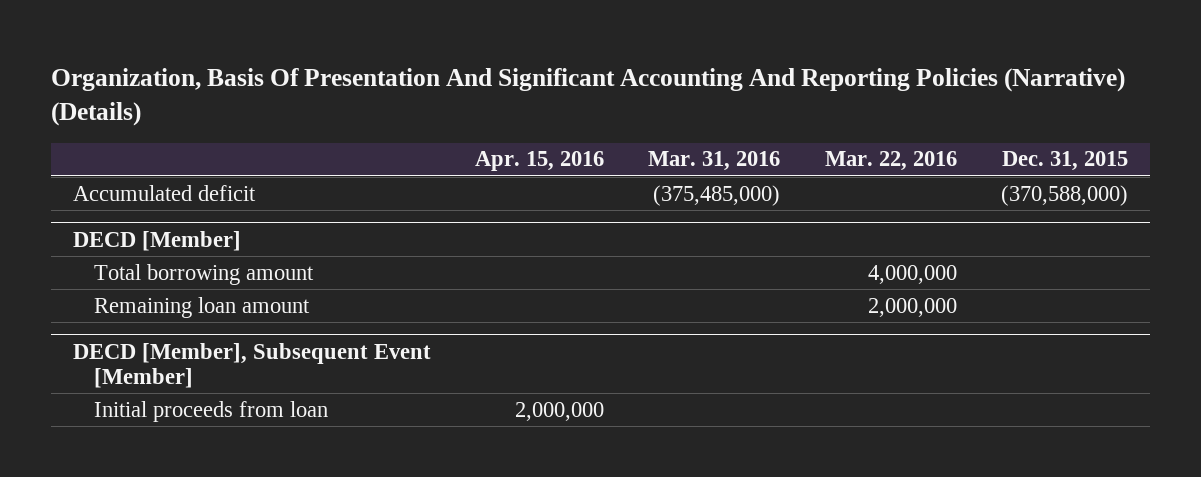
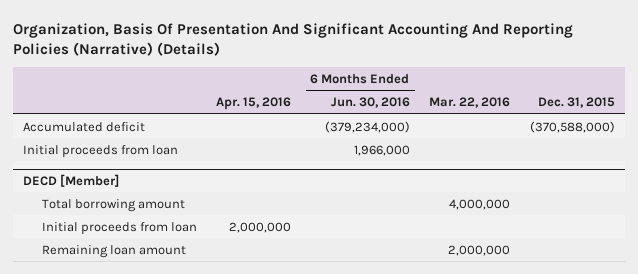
- | Apr. 15, 2016 | Mar. 31, 2016 | Mar. 22, 2016 | Dec. 31, 2015
+ | Apr. 15, 2016 | 6 Months Ended Jun. 30, 2016 | Mar. 22, 2016 | Dec. 31, 2015
+ Initial proceeds from loan | | 1,966,000 | |
@ DECD [Member]
+ Initial proceeds from loan | 2,000,000 | | |
- DECD [Member], Subsequent Event [Member]
- Initial proceeds from loan | 2,000,000 | | |

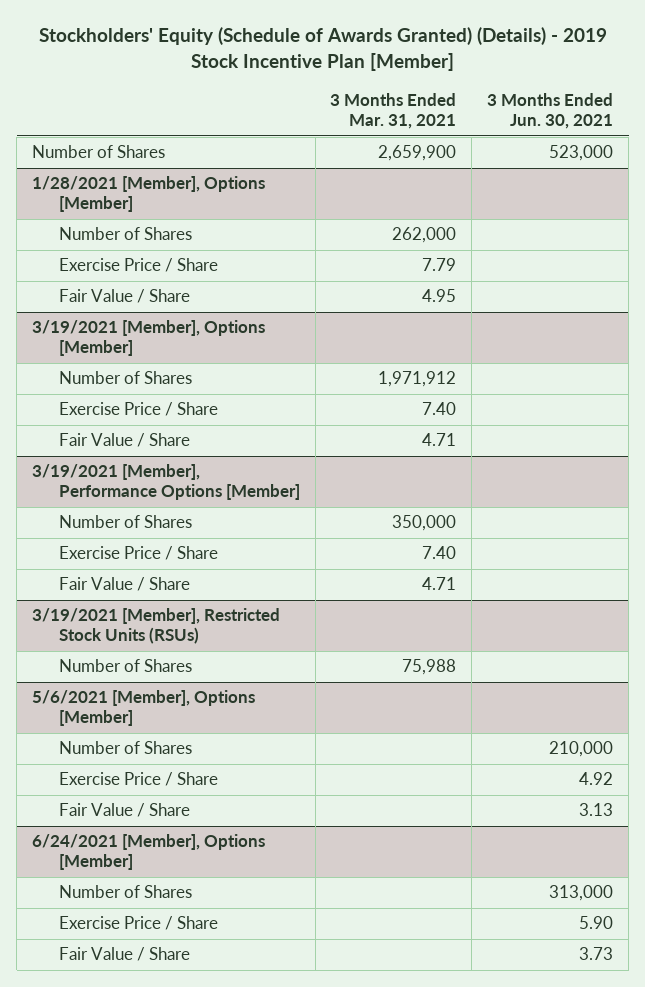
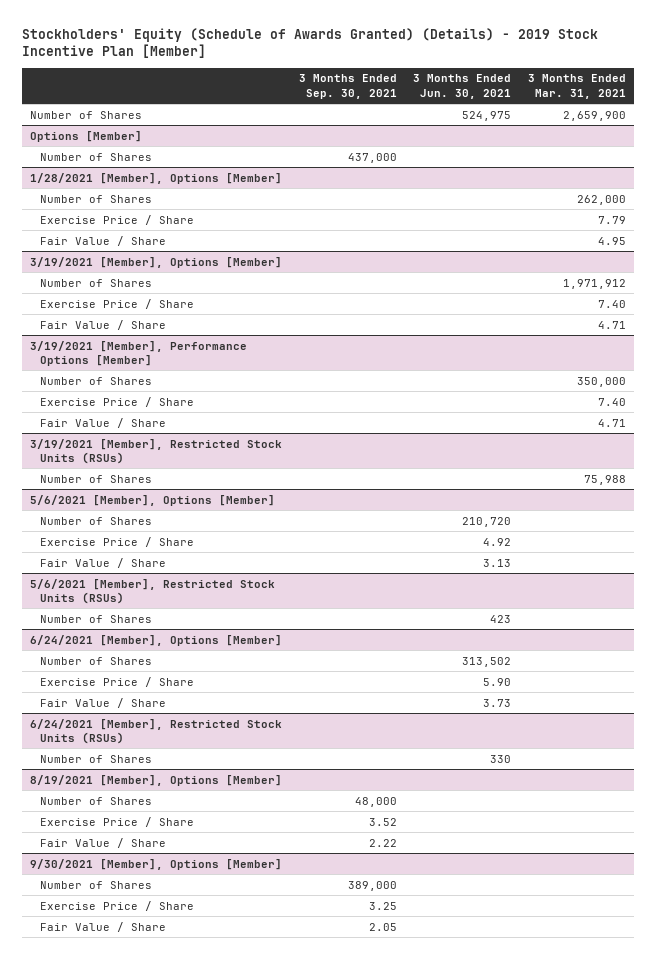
- | 3 Months Ended Mar. 31, 2021 | 3 Months Ended Jun. 30, 2021
+ | 3 Months Ended Sep. 30, 2021 | 3 Months Ended Jun. 30, 2021 | 3 Months Ended Mar. 31, 2021
- Number of Shares | 2,659,900 | 523,000
+ Number of Shares | | 524,975 | 2,659,900
+ Options [Member]
+ Number of Shares | 437,000 | |
@ 5/6/2021 [Member], Options [Member]
- Number of Shares | | 210,000
+ Number of Shares | | 210,720 |
+ 5/6/2021 [Member], Restricted Stock Units (RSUs)
+ Number of Shares | | 423 |
@ 6/24/2021 [Member], Options [Member]
- Number of Shares | | 313,000
+ Number of Shares | | 313,502 |
+ 6/24/2021 [Member], Restricted Stock Units (RSUs)
+ Number of Shares | | 330 |
+ 8/19/2021 [Member], Options [Member]
+ Number of Shares | 48,000 | |
+ Exercise Price / Share | 3.52 | |
+ Fair Value / Share | 2.22 | |
+ 9/30/2021 [Member], Options [Member]
+ Number of Shares | 389,000 | |
+ Exercise Price / Share | 3.25 | |
+ Fair Value / Share | 2.05 | |

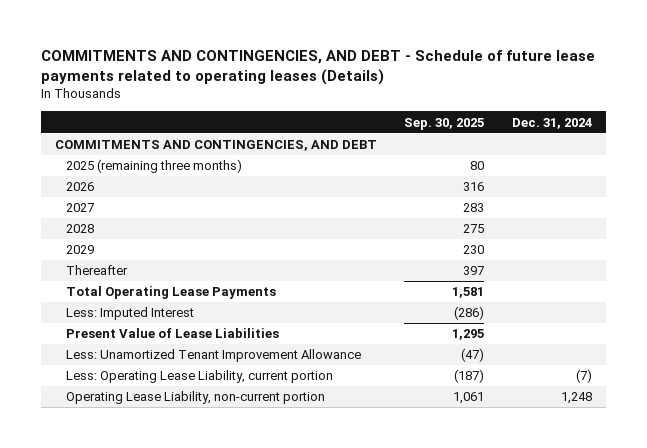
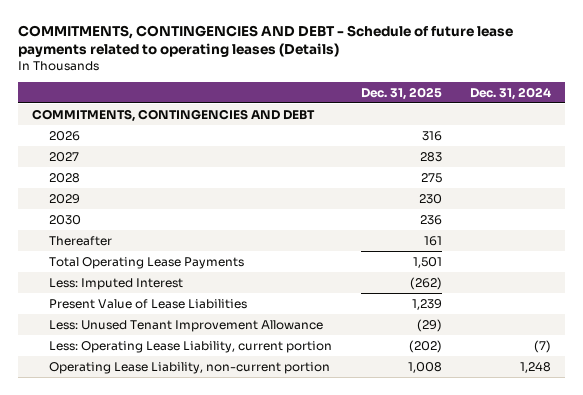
- COMMITMENTS AND CONTINGENCIES, AND DEBT - Schedule of future lease payments related to operating leases (Details)
+ COMMITMENTS, CONTINGENCIES AND DEBT - Schedule of future lease payments related to operating leases (Details)
- | Sep. 30, 2025 | Dec. 31, 2024
+ | Dec. 31, 2025 | Dec. 31, 2024
- COMMITMENTS AND CONTINGENCIES, AND DEBT
- 2025 (remaining three months) | 80 |
+ COMMITMENTS, CONTINGENCIES AND DEBT
+ 2030 | 236 |
- Less: Unamortized Tenant Improvement Allowance | (47) |
+ Less: Unused Tenant Improvement Allowance | (29) |

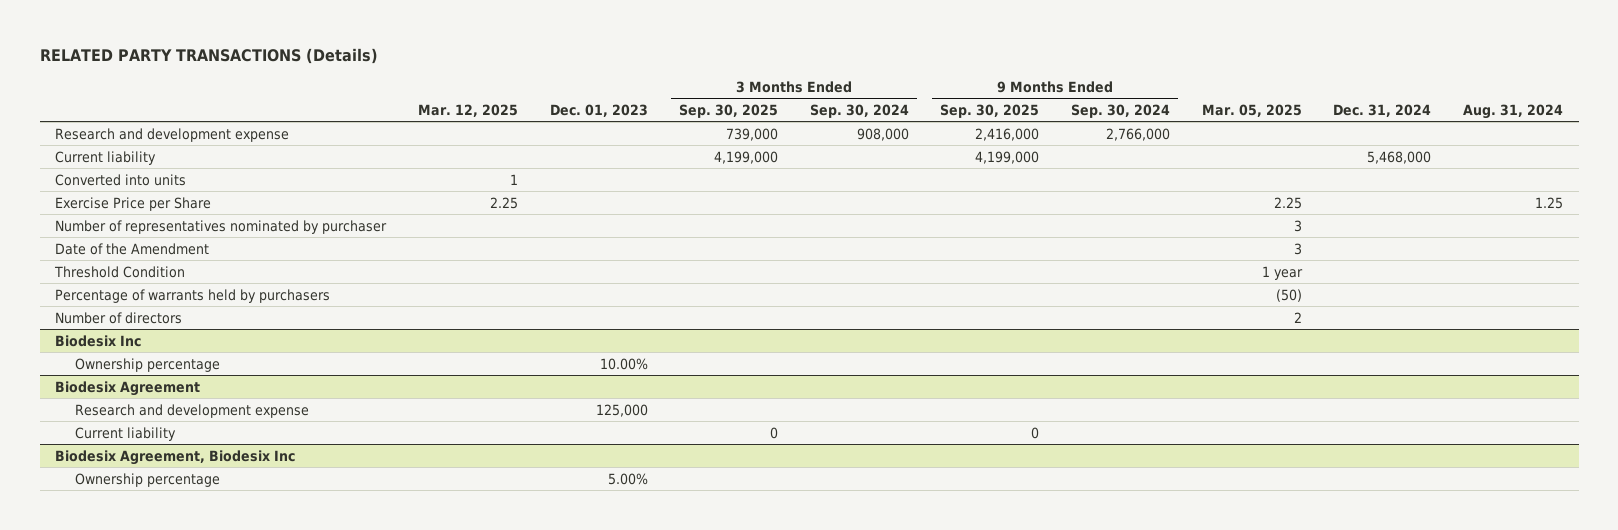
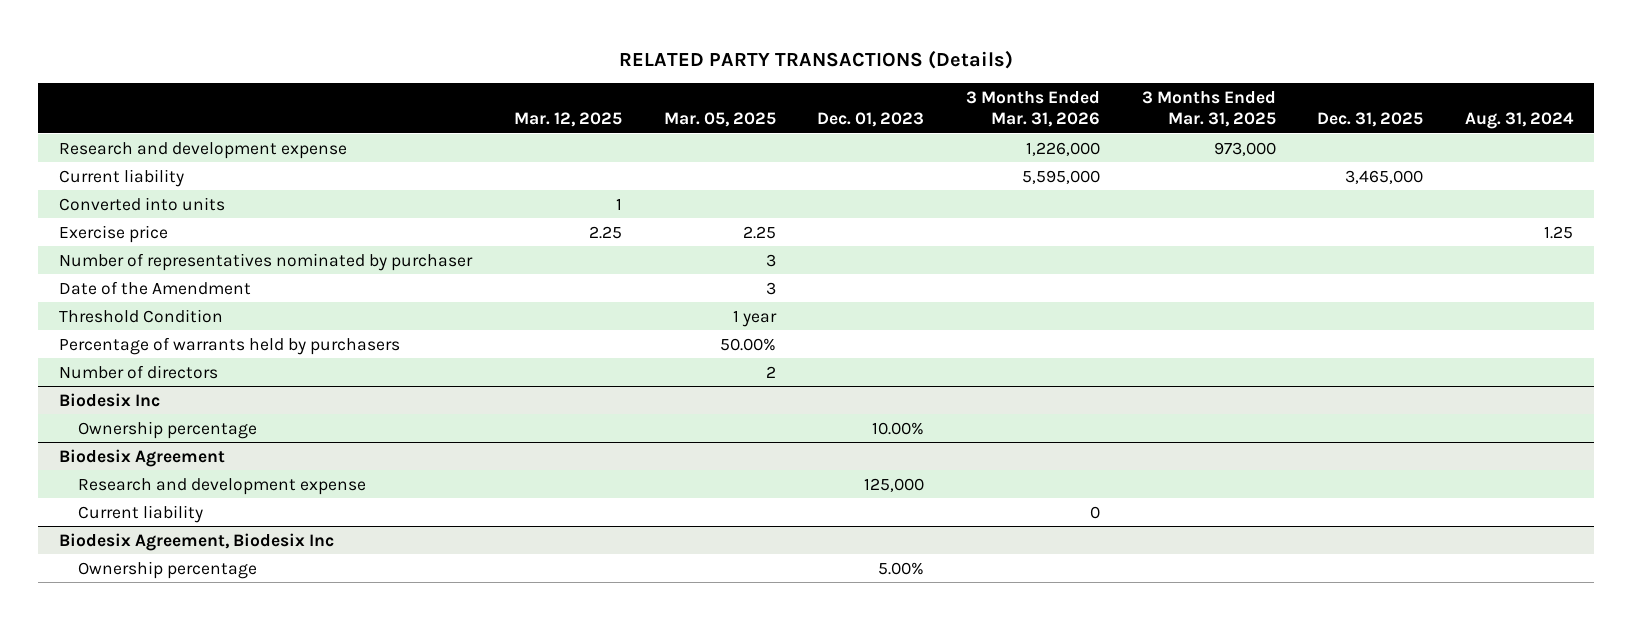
- | Mar. 12, 2025 | Dec. 01, 2023 | 3 Months Ended Sep. 30, 2025 | 3 Months Ended Sep. 30, 2024 | 9 Months Ended Sep. 30, 2025 | 9 Months Ended Sep. 30, 2024 | Mar. 05, 2025 | Dec. 31, 2024 | Aug. 31, 2024
+ | Mar. 12, 2025 | Mar. 05, 2025 | Dec. 01, 2023 | 3 Months Ended Mar. 31, 2026 | 3 Months Ended Mar. 31, 2025 | Dec. 31, 2025 | Aug. 31, 2024
- Exercise Price per Share | 2.25 | | | | | | 2.25 | | 1.25
+ Exercise price | 2.25 | 2.25 | | | | | 1.25
- Percentage of warrants held by purchasers | | | | | | | (50) | |
+ Percentage of warrants held by purchasers | | 50.00% | | | | |

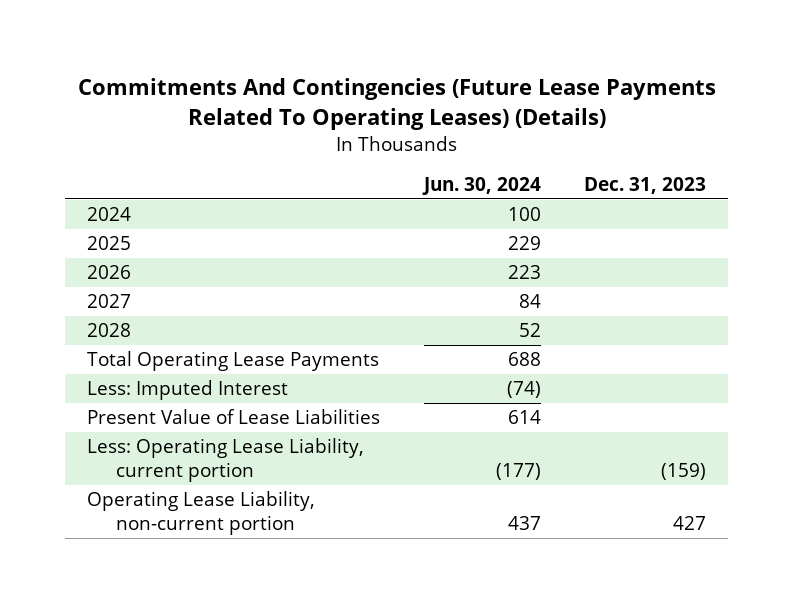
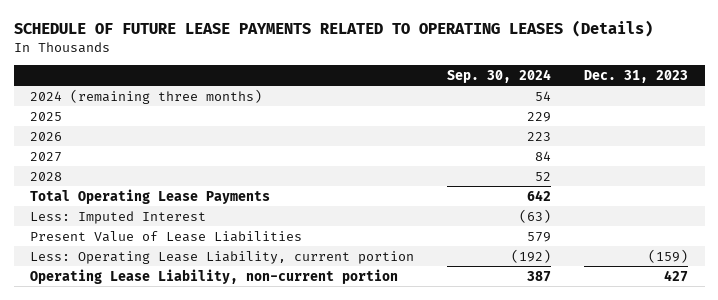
- Commitments And Contingencies (Future Lease Payments Related To Operating Leases) (Details)
+ SCHEDULE OF FUTURE LEASE PAYMENTS RELATED TO OPERATING LEASES (Details)
- | Jun. 30, 2024 | Dec. 31, 2023
+ | Sep. 30, 2024 | Dec. 31, 2023
- 2024 | 100 |
+ 2024 (remaining three months) | 54 |

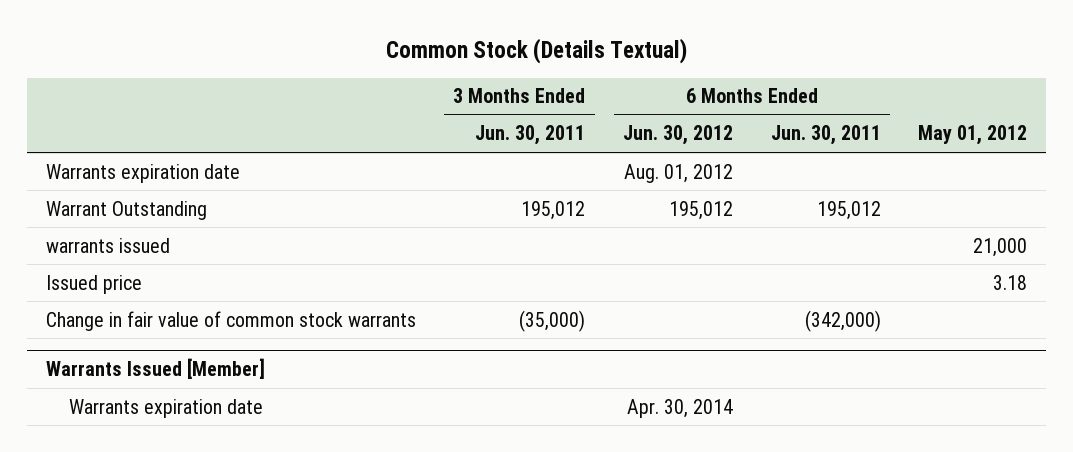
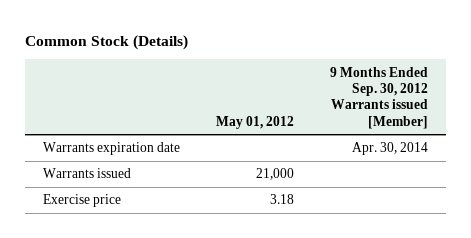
- Common Stock (Details Textual)
+ Common Stock (Details)
- | 3 Months Ended Jun. 30, 2011 | 6 Months Ended Jun. 30, 2012 | 6 Months Ended Jun. 30, 2011 | May 01, 2012
+ | May 01, 2012 | 9 Months Ended Sep. 30, 2012 Warrants issued [Member]
- Warrant Outstanding | 195,012 | 195,012 | 195,012 |
- warrants issued | | | | 21,000
- Issued price | | | | 3.18
- Change in fair value of common stock warrants | (35,000) | | (342,000) |
- Warrants Issued [Member]
- Warrants expiration date | | Apr. 30, 2014 | |
+ Warrants issued | 21,000 |
+ Exercise price | 3.18 |

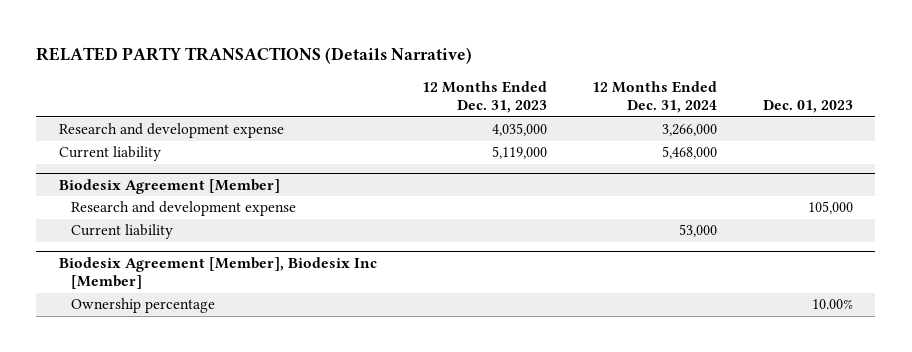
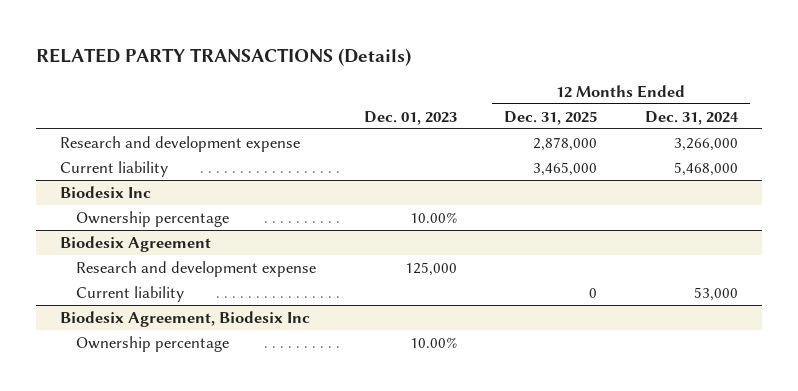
- RELATED PARTY TRANSACTIONS (Details Narrative)
+ RELATED PARTY TRANSACTIONS (Details)
- | 12 Months Ended Dec. 31, 2023 | 12 Months Ended Dec. 31, 2024 | Dec. 01, 2023
+ | Dec. 01, 2023 | 12 Months Ended Dec. 31, 2025 | 12 Months Ended Dec. 31, 2024
- Biodesix Agreement [Member]
- Research and development expense | | | 105,000
+ Biodesix Inc
+ Ownership percentage | 10.00% | |
+ Biodesix Agreement
+ Research and development expense | 125,000 | |
- Biodesix Agreement [Member], Biodesix Inc [Member]
+ Biodesix Agreement, Biodesix Inc

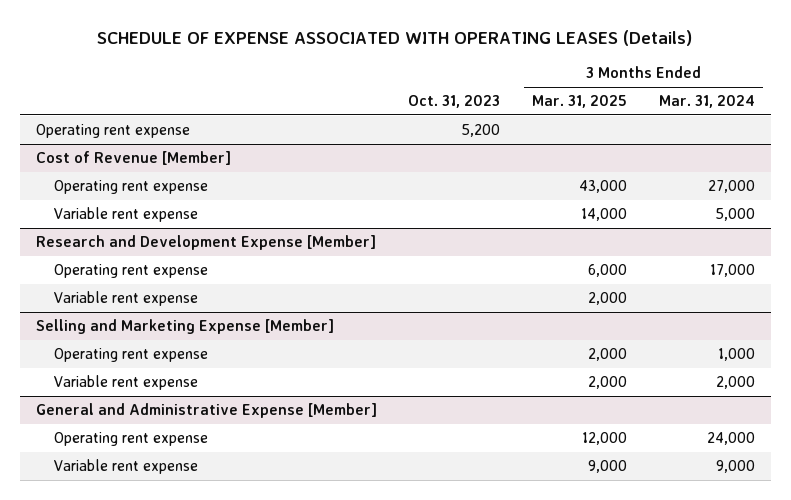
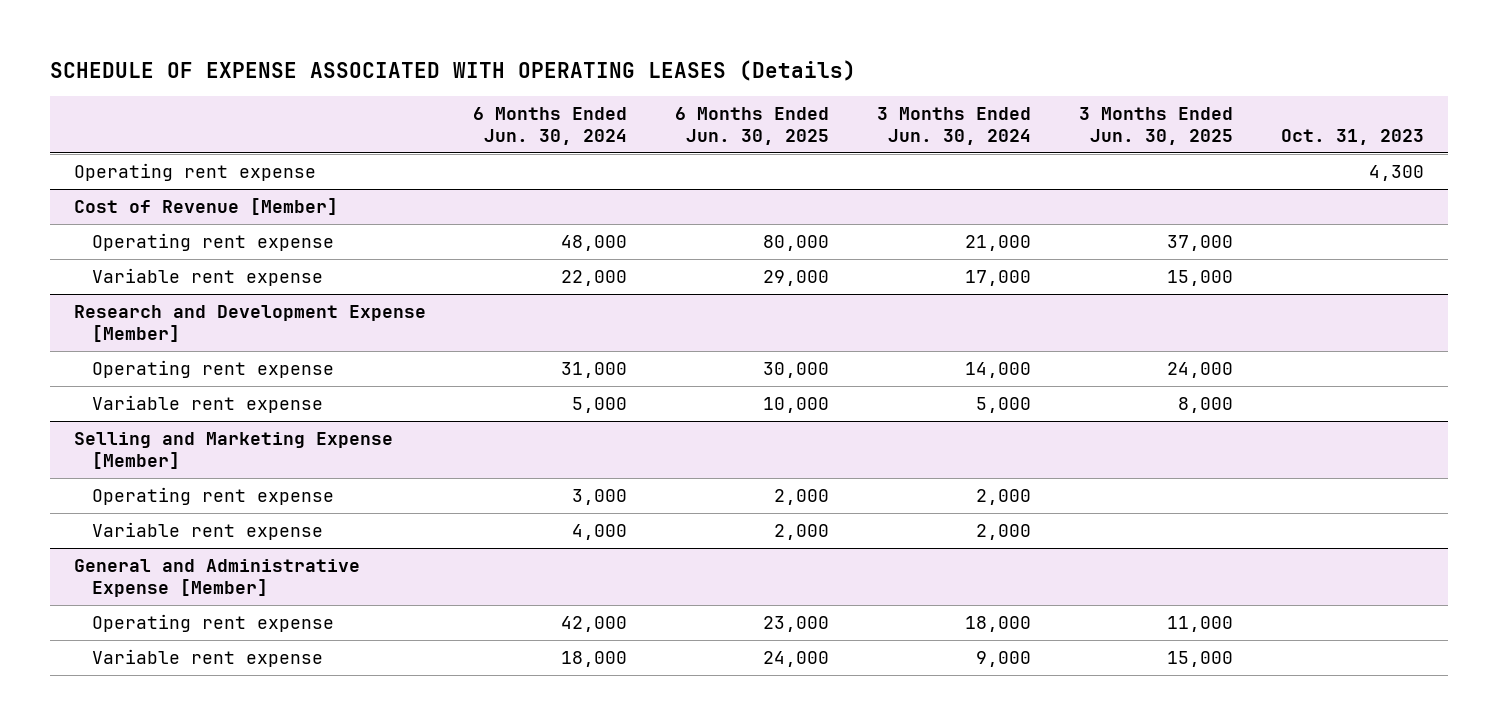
- | Oct. 31, 2023 | 3 Months Ended Mar. 31, 2025 | 3 Months Ended Mar. 31, 2024
+ | 6 Months Ended Jun. 30, 2024 | 6 Months Ended Jun. 30, 2025 | 3 Months Ended Jun. 30, 2024 | 3 Months Ended Jun. 30, 2025 | Oct. 31, 2023
- Operating rent expense | 5,200 | |
+ Operating rent expense | | | | | 4,300

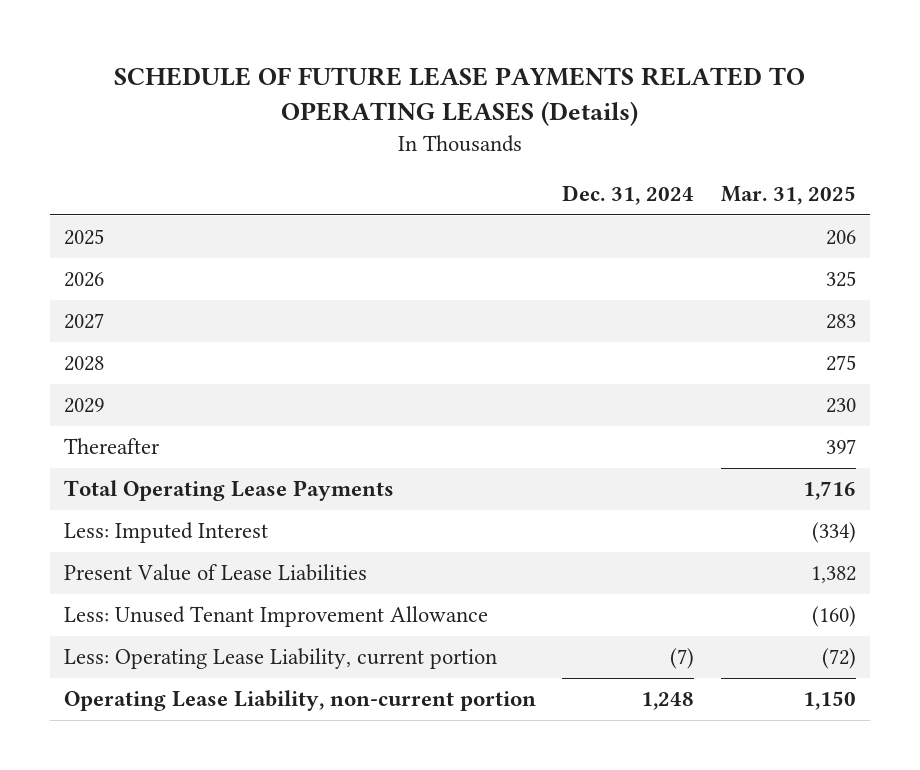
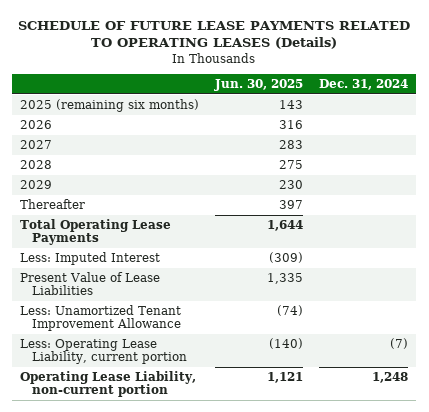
- | Dec. 31, 2024 | Mar. 31, 2025
+ | Jun. 30, 2025 | Dec. 31, 2024
- 2025 | | 206
+ 2025 (remaining six months) | 143 |
- Less: Unused Tenant Improvement Allowance | | (160)
+ Less: Unamortized Tenant Improvement Allowance | (74) |

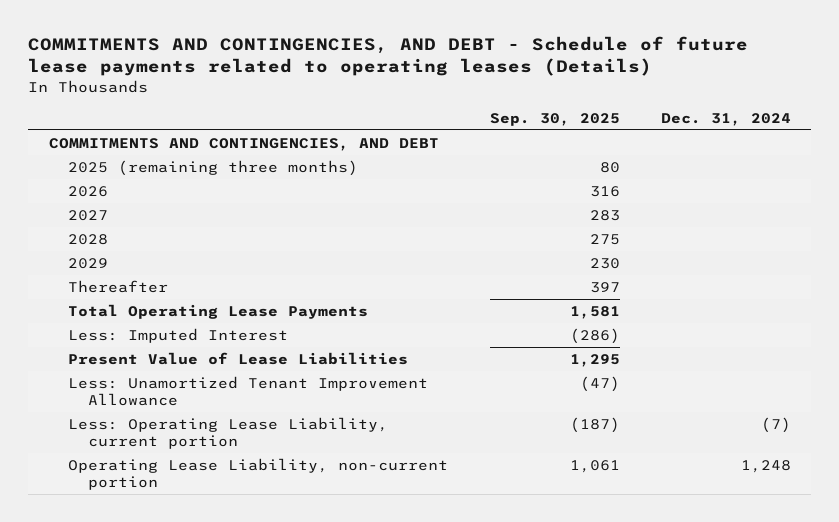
- SCHEDULE OF FUTURE LEASE PAYMENTS RELATED TO OPERATING LEASES (Details)
+ COMMITMENTS AND CONTINGENCIES, AND DEBT - Schedule of future lease payments related to operating leases (Details)
- | Jun. 30, 2025 | Dec. 31, 2024
+ | Sep. 30, 2025 | Dec. 31, 2024
- 2025 (remaining six months) | 143 |
+ COMMITMENTS AND CONTINGENCIES, AND DEBT
+ 2025 (remaining three months) | 80 |

